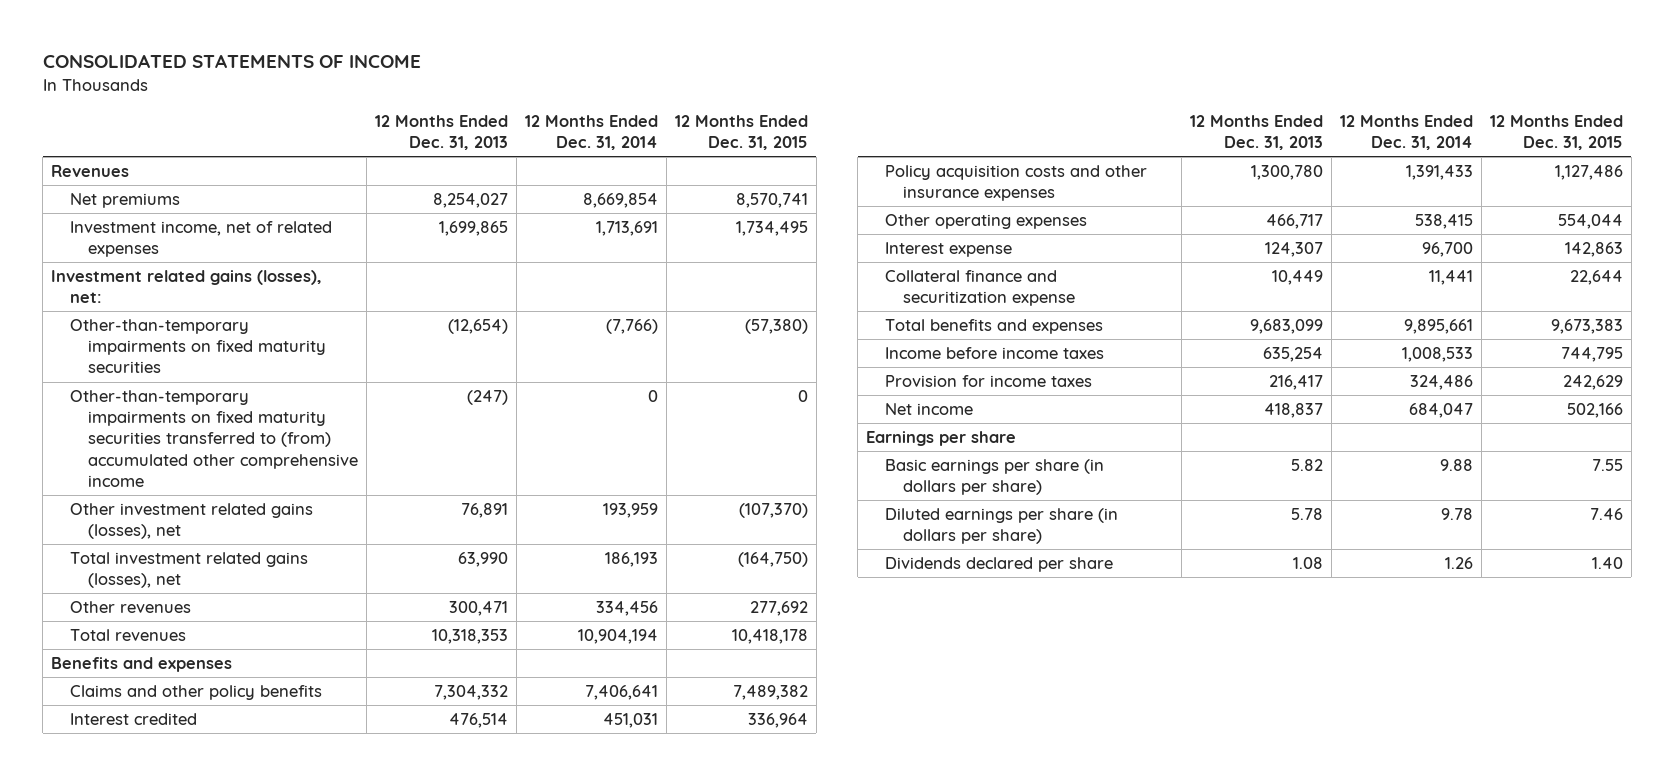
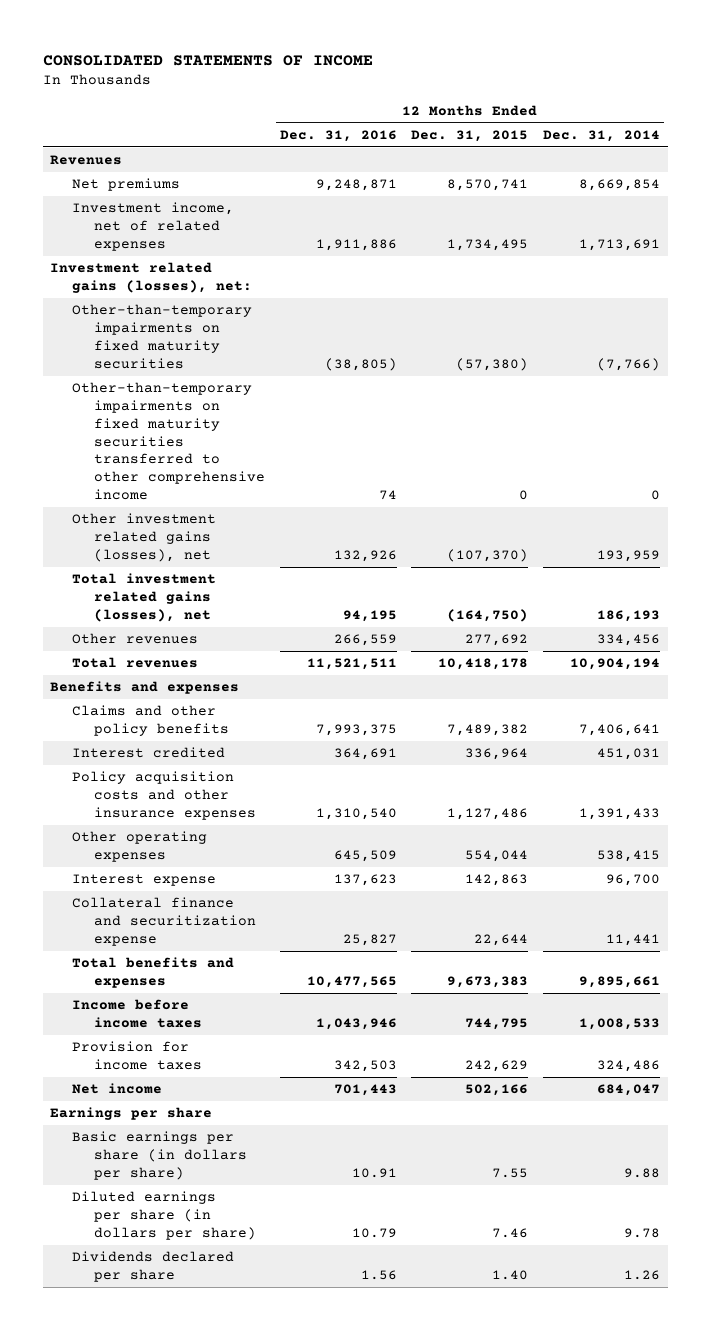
- | 12 Months Ended Dec. 31, 2013 | 12 Months Ended Dec. 31, 2014 | 12 Months Ended Dec. 31, 2015
+ | 12 Months Ended Dec. 31, 2016 | 12 Months Ended Dec. 31, 2015 | 12 Months Ended Dec. 31, 2014
- Other-than-temporary impairments on fixed maturity securities transferred to (from) accumulated other comprehensive income | (247) | 0 | 0
+ Other-than-temporary impairments on fixed maturity securities transferred to other comprehensive income | 74 | 0 | 0

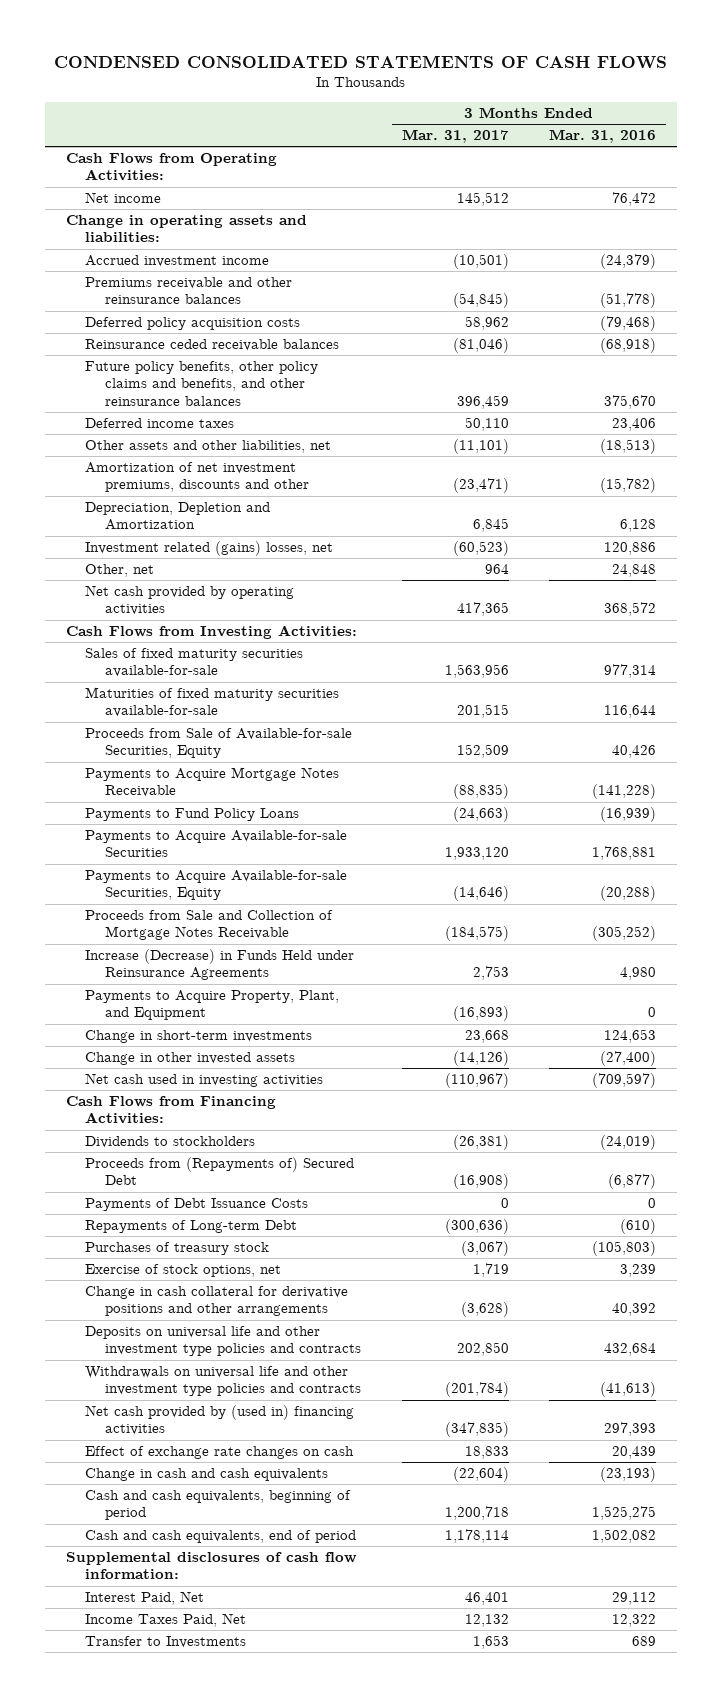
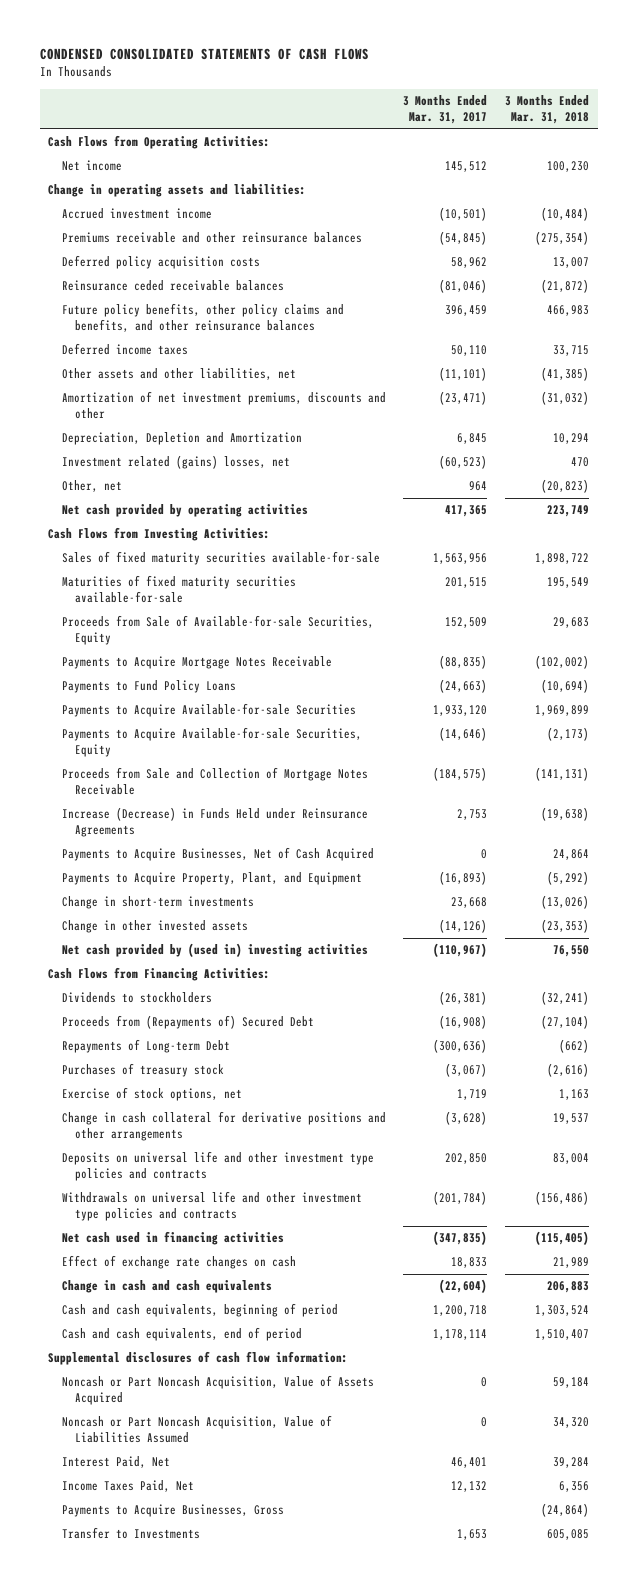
- | 3 Months Ended Mar. 31, 2017 | 3 Months Ended Mar. 31, 2016
+ | 3 Months Ended Mar. 31, 2017 | 3 Months Ended Mar. 31, 2018
+ Payments to Acquire Businesses, Net of Cash Acquired | 0 | 24,864
- Net cash used in investing activities | (110,967) | (709,597)
+ Net cash provided by (used in) investing activities | (110,967) | 76,550
- Payments of Debt Issuance Costs | 0 | 0
- Net cash provided by (used in) financing activities | (347,835) | 297,393
+ Net cash used in financing activities | (347,835) | (115,405)
+ Noncash or Part Noncash Acquisition, Value of Assets Acquired | 0 | 59,184
+ Noncash or Part Noncash Acquisition, Value of Liabilities Assumed | 0 | 34,320
+ Payments to Acquire Businesses, Gross | | (24,864)

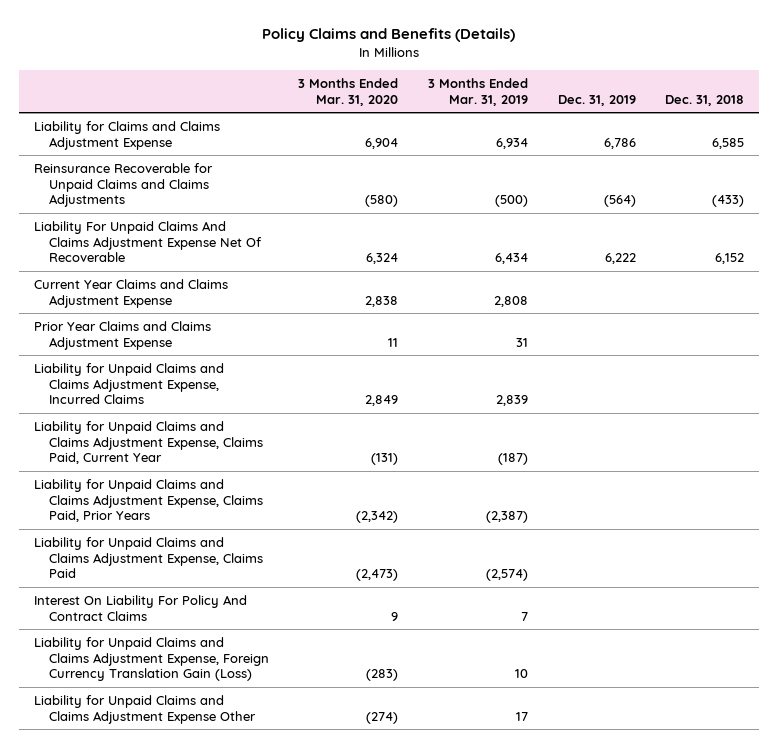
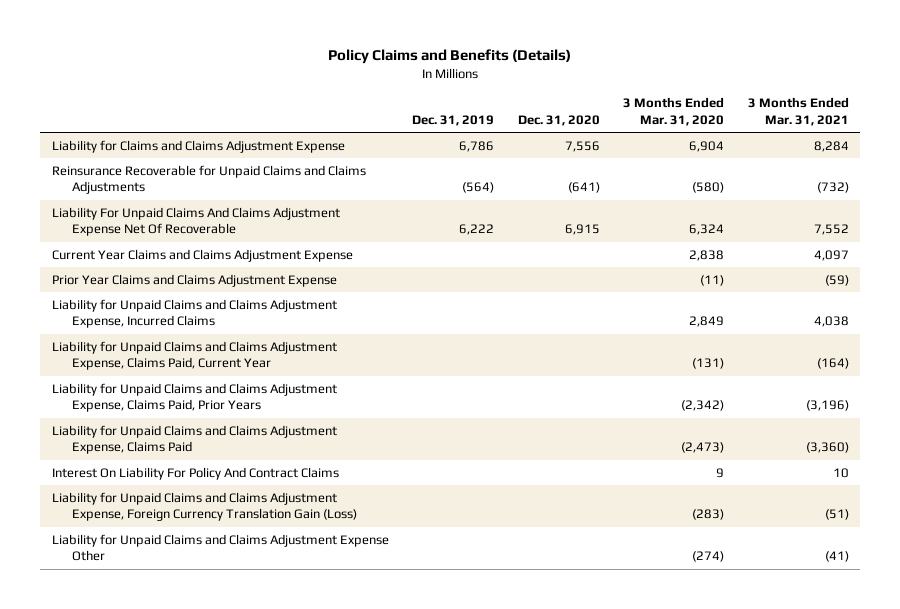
- | 3 Months Ended Mar. 31, 2020 | 3 Months Ended Mar. 31, 2019 | Dec. 31, 2019 | Dec. 31, 2018
+ | Dec. 31, 2019 | Dec. 31, 2020 | 3 Months Ended Mar. 31, 2020 | 3 Months Ended Mar. 31, 2021
- Prior Year Claims and Claims Adjustment Expense | 11 | 31 | |
+ Prior Year Claims and Claims Adjustment Expense | | | (11) | (59)

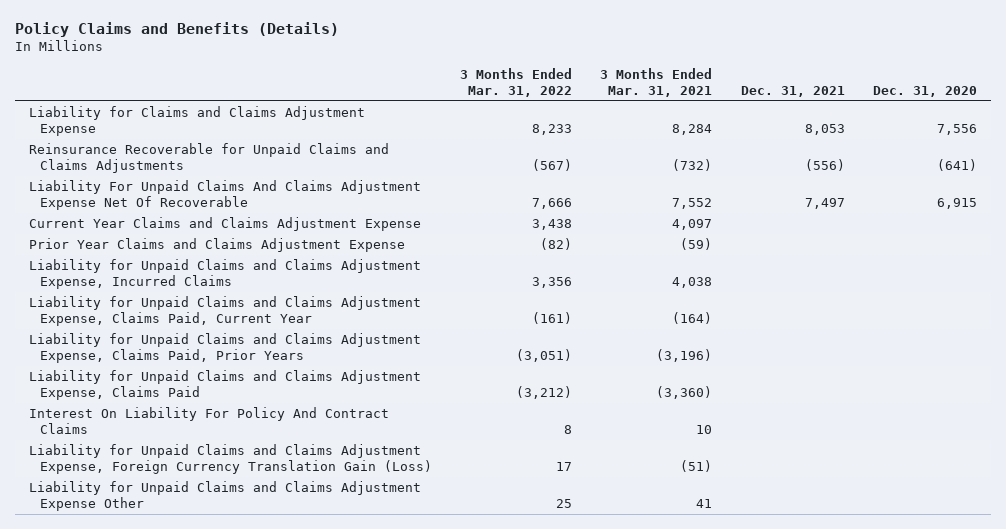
- | Dec. 31, 2019 | Dec. 31, 2020 | 3 Months Ended Mar. 31, 2020 | 3 Months Ended Mar. 31, 2021
+ | 3 Months Ended Mar. 31, 2022 | 3 Months Ended Mar. 31, 2021 | Dec. 31, 2021 | Dec. 31, 2020
- Liability for Unpaid Claims and Claims Adjustment Expense Other | | | (274) | (41)
+ Liability for Unpaid Claims and Claims Adjustment Expense Other | 25 | 41 | |

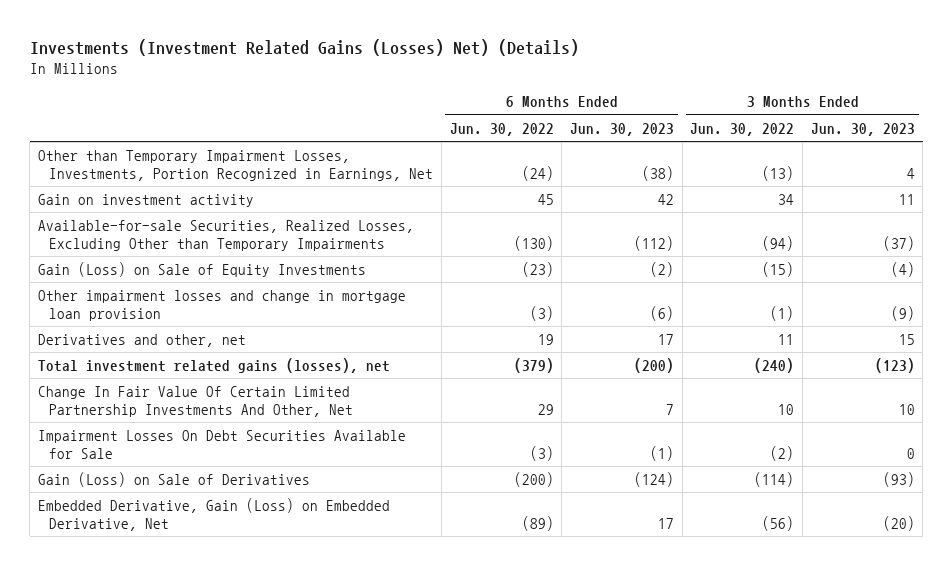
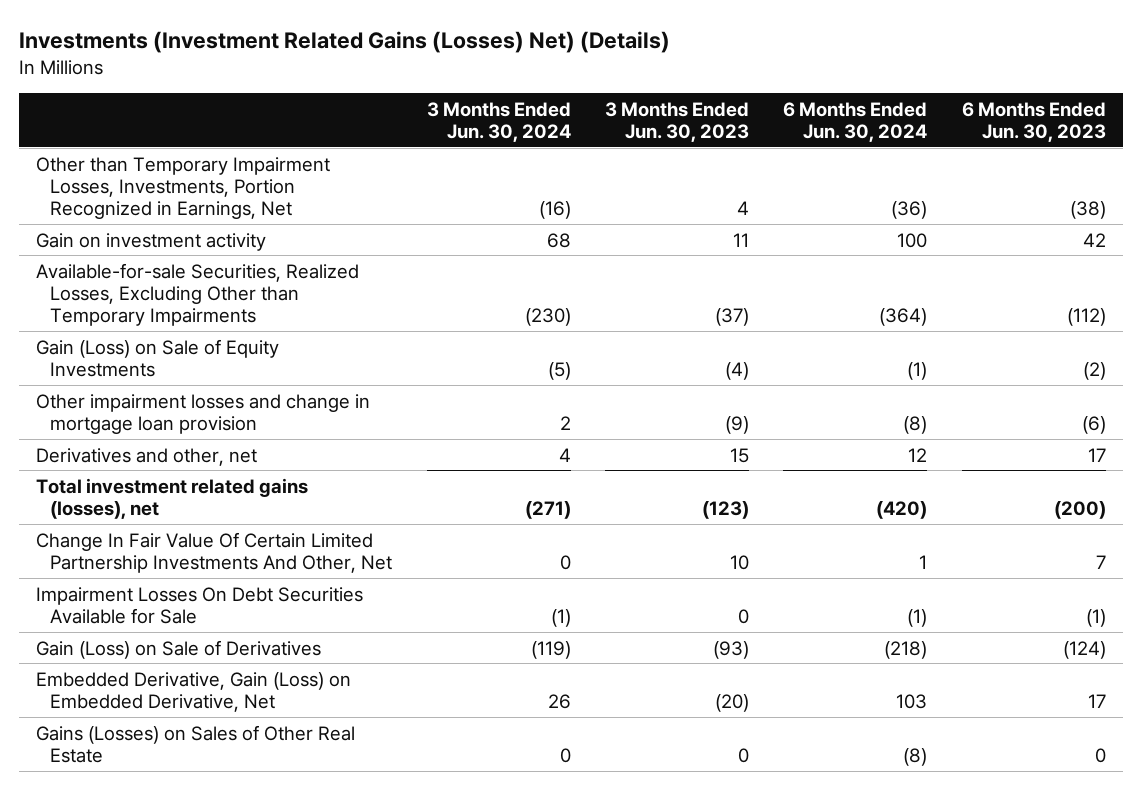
- | 6 Months Ended Jun. 30, 2022 | 6 Months Ended Jun. 30, 2023 | 3 Months Ended Jun. 30, 2022 | 3 Months Ended Jun. 30, 2023
+ | 3 Months Ended Jun. 30, 2024 | 3 Months Ended Jun. 30, 2023 | 6 Months Ended Jun. 30, 2024 | 6 Months Ended Jun. 30, 2023
+ Gains (Losses) on Sales of Other Real Estate | 0 | 0 | (8) | 0

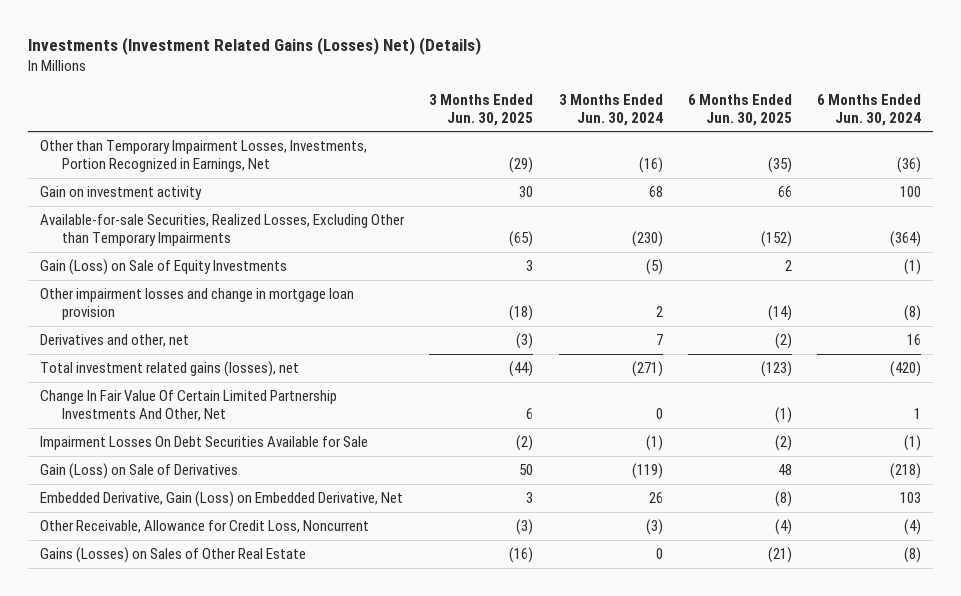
- | 3 Months Ended Jun. 30, 2024 | 3 Months Ended Jun. 30, 2023 | 6 Months Ended Jun. 30, 2024 | 6 Months Ended Jun. 30, 2023
+ | 3 Months Ended Jun. 30, 2025 | 3 Months Ended Jun. 30, 2024 | 6 Months Ended Jun. 30, 2025 | 6 Months Ended Jun. 30, 2024
- Derivatives and other, net | 4 | 15 | 12 | 17
+ Derivatives and other, net | (3) | 7 | (2) | 16
+ Other Receivable, Allowance for Credit Loss, Noncurrent | (3) | (3) | (4) | (4)

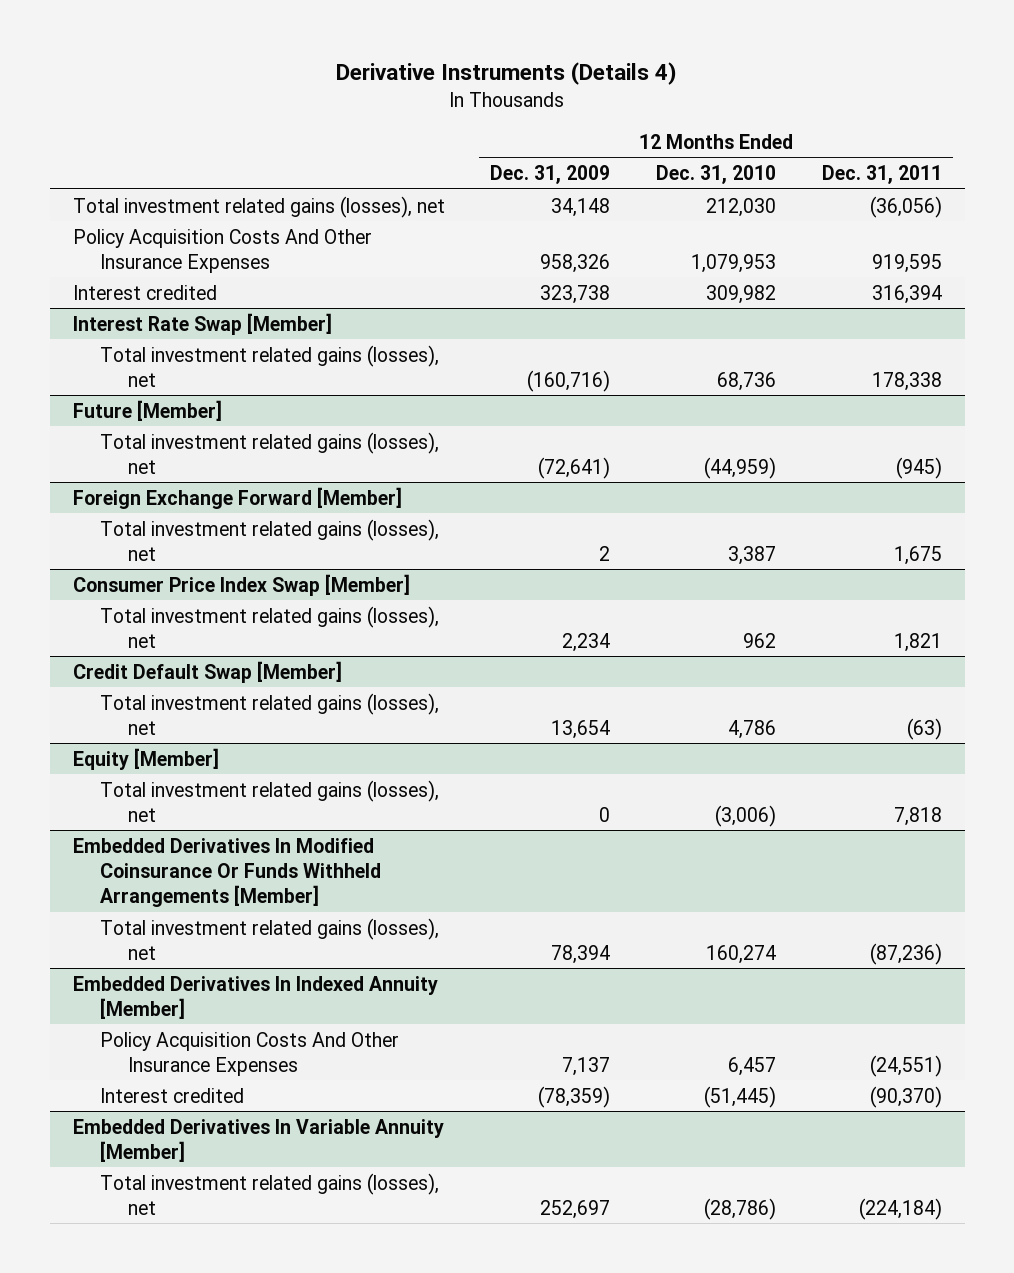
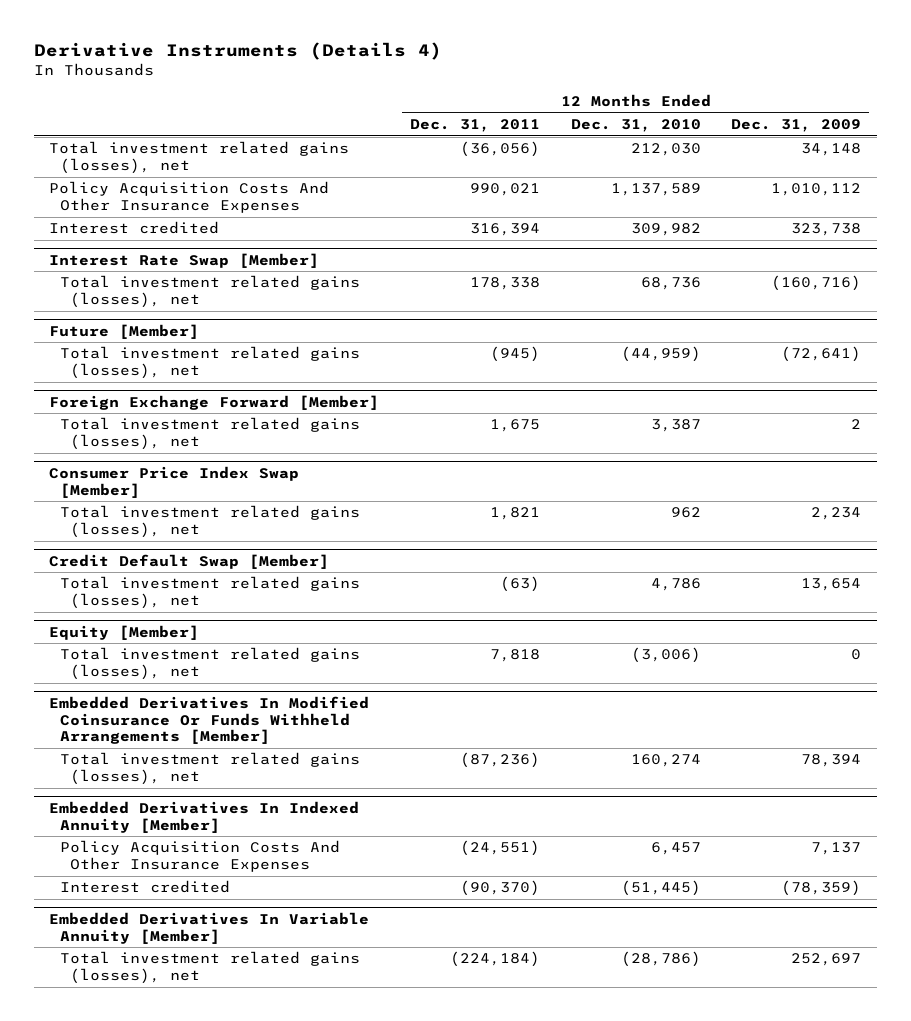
- | 12 Months Ended Dec. 31, 2009 | 12 Months Ended Dec. 31, 2010 | 12 Months Ended Dec. 31, 2011
+ | 12 Months Ended Dec. 31, 2011 | 12 Months Ended Dec. 31, 2010 | 12 Months Ended Dec. 31, 2009
- Policy Acquisition Costs And Other Insurance Expenses | 958,326 | 1,079,953 | 919,595
+ Policy Acquisition Costs And Other Insurance Expenses | 990,021 | 1,137,589 | 1,010,112

